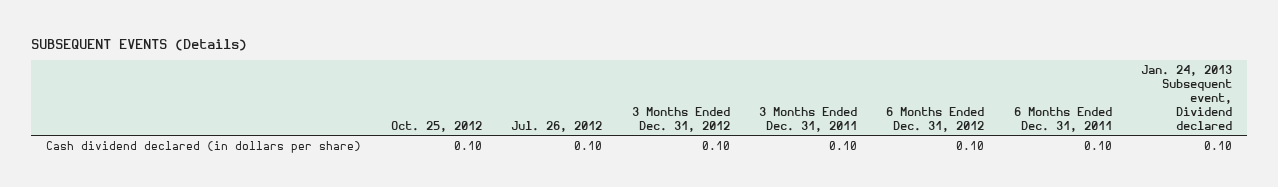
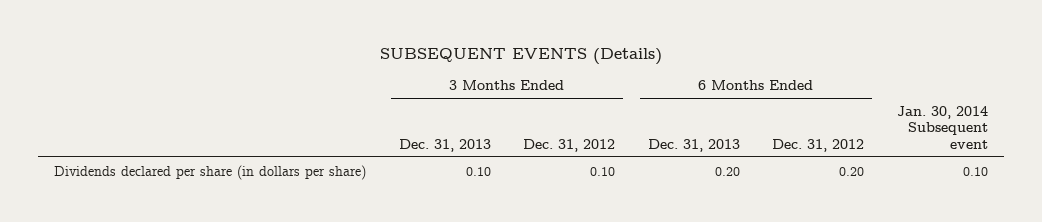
- | Oct. 25, 2012 | Jul. 26, 2012 | 3 Months Ended Dec. 31, 2012 | 3 Months Ended Dec. 31, 2011 | 6 Months Ended Dec. 31, 2012 | 6 Months Ended Dec. 31, 2011 | Jan. 24, 2013 Subsequent event, Dividend declared
+ | 3 Months Ended Dec. 31, 2013 | 3 Months Ended Dec. 31, 2012 | 6 Months Ended Dec. 31, 2013 | 6 Months Ended Dec. 31, 2012 | Jan. 30, 2014 Subsequent event
- Cash dividend declared (in dollars per share) | 0.10 | 0.10 | 0.10 | 0.10 | 0.10 | 0.10 | 0.10
+ Dividends declared per share (in dollars per share) | 0.10 | 0.10 | 0.20 | 0.20 | 0.10

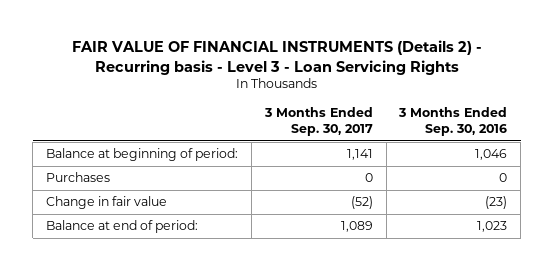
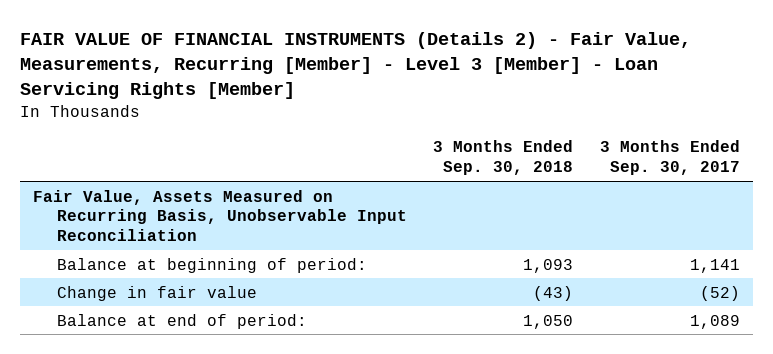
- FAIR VALUE OF FINANCIAL INSTRUMENTS (Details 2) - Recurring basis - Level 3 - Loan Servicing Rights
+ FAIR VALUE OF FINANCIAL INSTRUMENTS (Details 2) - Fair Value, Measurements, Recurring [Member] - Level 3 [Member] - Loan Servicing Rights [Member]
- | 3 Months Ended Sep. 30, 2017 | 3 Months Ended Sep. 30, 2016
+ | 3 Months Ended Sep. 30, 2018 | 3 Months Ended Sep. 30, 2017
+ Fair Value, Assets Measured on Recurring Basis, Unobservable Input Reconciliation
- Purchases | 0 | 0

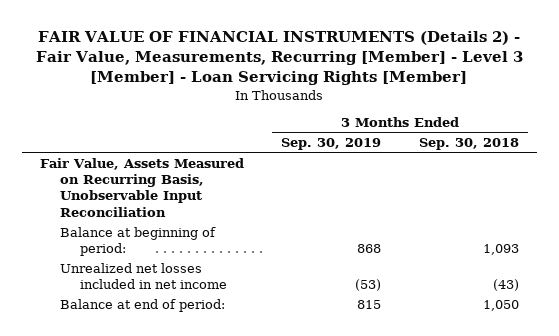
- | 3 Months Ended Sep. 30, 2018 | 3 Months Ended Sep. 30, 2017
+ | 3 Months Ended Sep. 30, 2019 | 3 Months Ended Sep. 30, 2018
- Change in fair value | (43) | (52)
+ Unrealized net losses included in net income | (53) | (43)

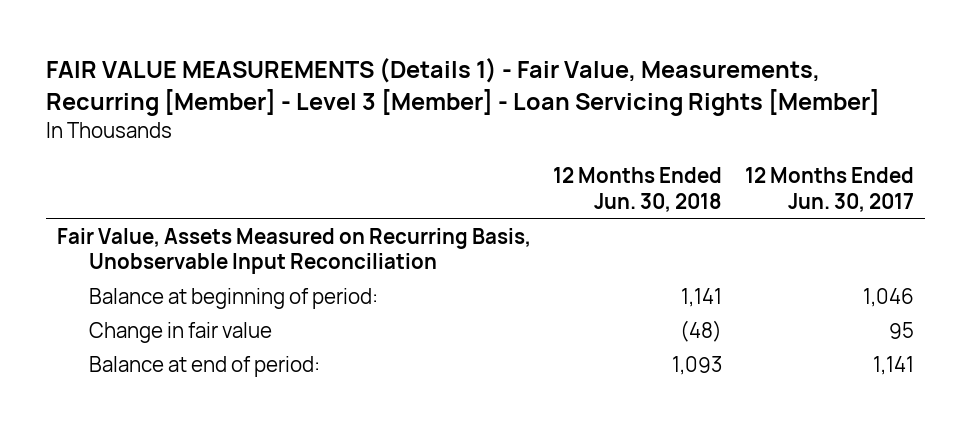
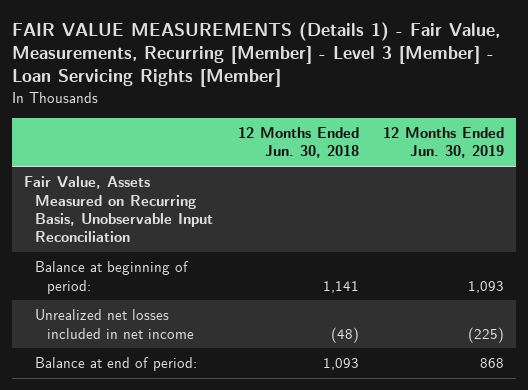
- | 12 Months Ended Jun. 30, 2018 | 12 Months Ended Jun. 30, 2017
+ | 12 Months Ended Jun. 30, 2018 | 12 Months Ended Jun. 30, 2019
- Change in fair value | (48) | 95
+ Unrealized net losses included in net income | (48) | (225)

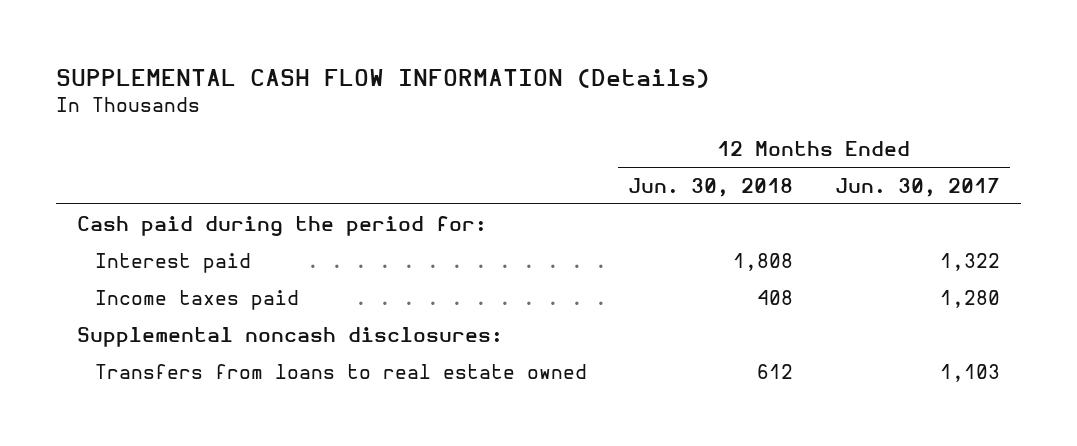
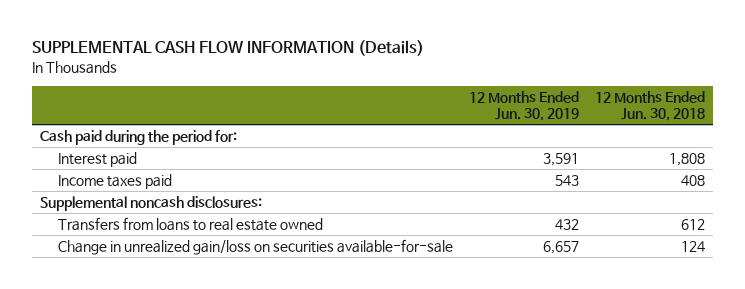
- | 12 Months Ended Jun. 30, 2018 | 12 Months Ended Jun. 30, 2017
+ | 12 Months Ended Jun. 30, 2019 | 12 Months Ended Jun. 30, 2018
+ Change in unrealized gain/loss on securities available-for-sale | 6,657 | 124

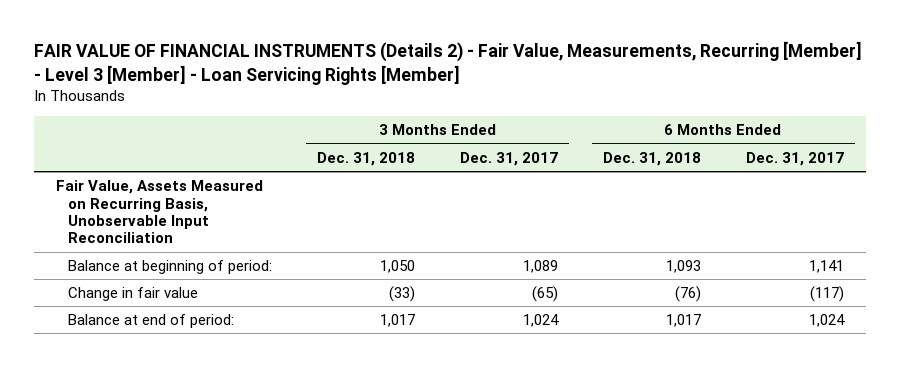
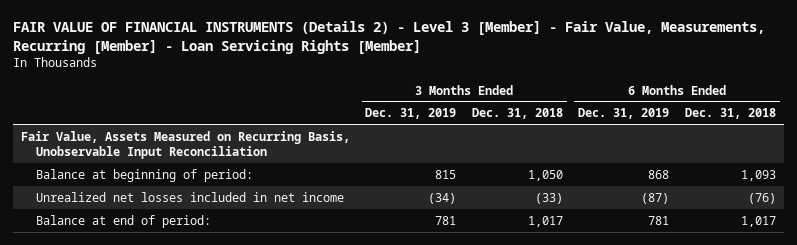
- FAIR VALUE OF FINANCIAL INSTRUMENTS (Details 2) - Fair Value, Measurements, Recurring [Member] - Level 3 [Member] - Loan Servicing Rights [Member]
+ FAIR VALUE OF FINANCIAL INSTRUMENTS (Details 2) - Level 3 [Member] - Fair Value, Measurements, Recurring [Member] - Loan Servicing Rights [Member]
- | 3 Months Ended Dec. 31, 2018 | 3 Months Ended Dec. 31, 2017 | 6 Months Ended Dec. 31, 2018 | 6 Months Ended Dec. 31, 2017
+ | 3 Months Ended Dec. 31, 2019 | 3 Months Ended Dec. 31, 2018 | 6 Months Ended Dec. 31, 2019 | 6 Months Ended Dec. 31, 2018
- Change in fair value | (33) | (65) | (76) | (117)
+ Unrealized net losses included in net income | (34) | (33) | (87) | (76)

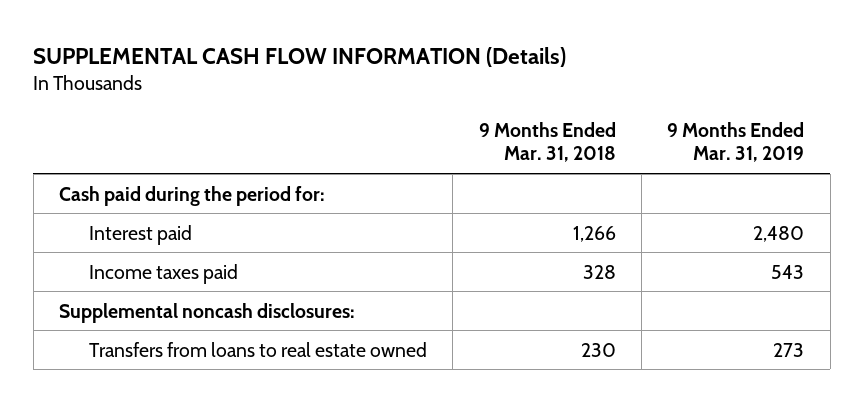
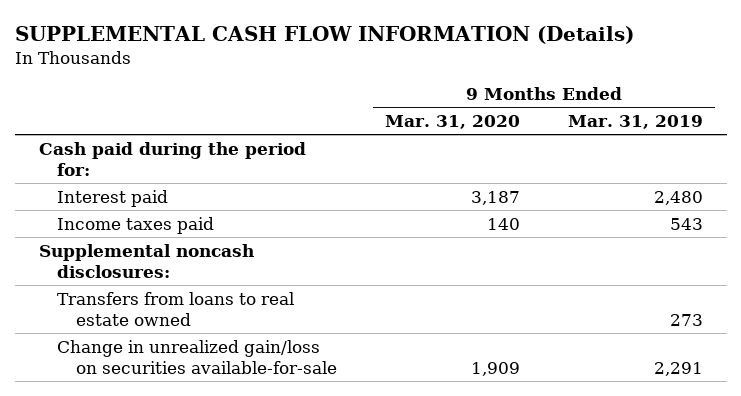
- | 9 Months Ended Mar. 31, 2018 | 9 Months Ended Mar. 31, 2019
+ | 9 Months Ended Mar. 31, 2020 | 9 Months Ended Mar. 31, 2019
+ Change in unrealized gain/loss on securities available-for-sale | 1,909 | 2,291

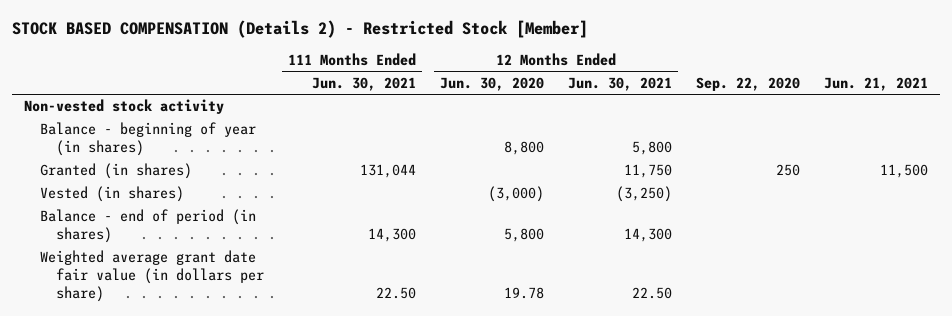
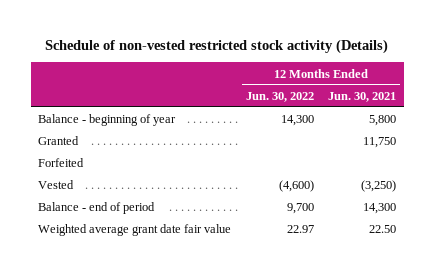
- STOCK BASED COMPENSATION (Details 2) - Restricted Stock [Member]
+ Schedule of non-vested restricted stock activity (Details)
- | 111 Months Ended Jun. 30, 2021 | 12 Months Ended Jun. 30, 2020 | 12 Months Ended Jun. 30, 2021 | Sep. 22, 2020 | Jun. 21, 2021
+ | 12 Months Ended Jun. 30, 2022 | 12 Months Ended Jun. 30, 2021
- Non-vested stock activity
- Balance - beginning of year (in shares) | | 8,800 | 5,800 | |
- Granted (in shares) | 131,044 | | 11,750 | 250 | 11,500
- Vested (in shares) | | (3,000) | (3,250) | |
- Balance - end of period (in shares) | 14,300 | 5,800 | 14,300 | |
- Weighted average grant date fair value (in dollars per share) | 22.50 | 19.78 | 22.50 | |
+ Balance - beginning of year | 14,300 | 5,800
+ Granted | | 11,750
+ Forfeited
+ Vested | (4,600) | (3,250)
+ Balance - end of period | 9,700 | 14,300
+ Weighted average grant date fair value | 22.97 | 22.50

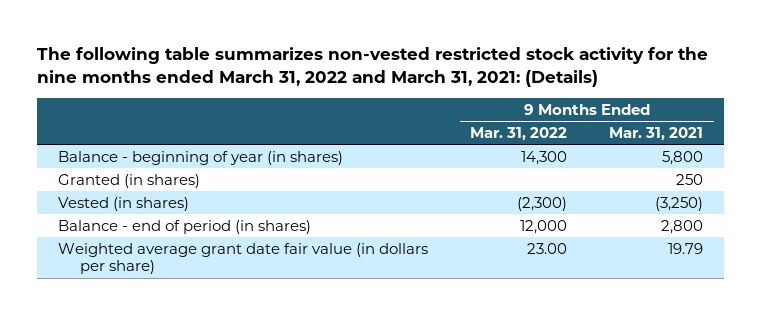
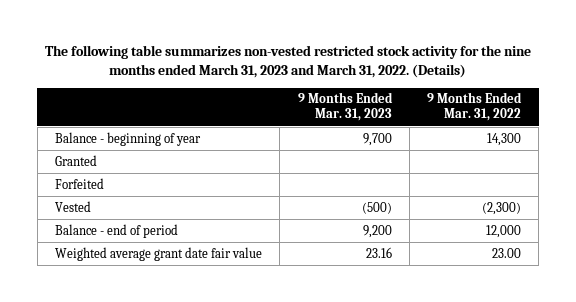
- The following table summarizes non-vested restricted stock activity for the nine months ended March 31, 2022 and March 31, 2021: (Details)
+ The following table summarizes non-vested restricted stock activity for the nine months ended March 31, 2023 and March 31, 2022. (Details)
- | 9 Months Ended Mar. 31, 2022 | 9 Months Ended Mar. 31, 2021
+ | 9 Months Ended Mar. 31, 2023 | 9 Months Ended Mar. 31, 2022
- Balance - beginning of year (in shares) | 14,300 | 5,800
- Granted (in shares) | | 250
- Vested (in shares) | (2,300) | (3,250)
- Balance - end of period (in shares) | 12,000 | 2,800
- Weighted average grant date fair value (in dollars per share) | 23.00 | 19.79
+ Balance - beginning of year | 9,700 | 14,300
+ Granted
+ Forfeited
+ Vested | (500) | (2,300)
+ Balance - end of period | 9,200 | 12,000
+ Weighted average grant date fair value | 23.16 | 23.00

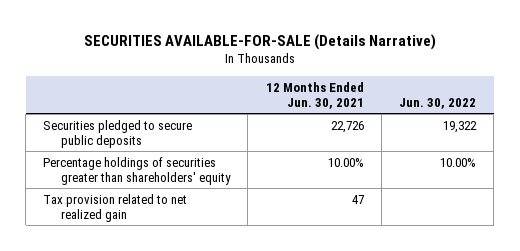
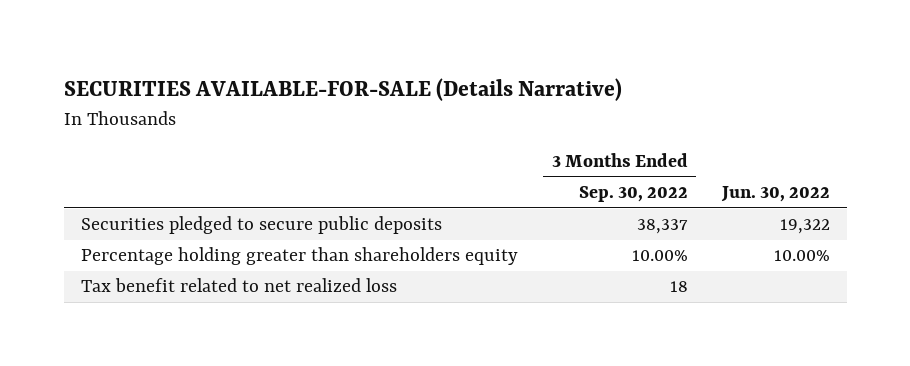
- | 12 Months Ended Jun. 30, 2021 | Jun. 30, 2022
+ | 3 Months Ended Sep. 30, 2022 | Jun. 30, 2022
- Percentage holdings of securities greater than shareholders' equity | 10.00% | 10.00%
- Tax provision related to net realized gain | 47 |
+ Percentage holding greater than shareholders equity | 10.00% | 10.00%
+ Tax benefit related to net realized loss | 18 |

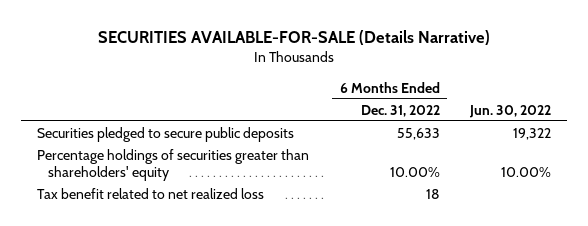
- | 3 Months Ended Sep. 30, 2022 | Jun. 30, 2022
+ | 6 Months Ended Dec. 31, 2022 | Jun. 30, 2022
- Percentage holding greater than shareholders equity | 10.00% | 10.00%
+ Percentage holdings of securities greater than shareholders' equity | 10.00% | 10.00%

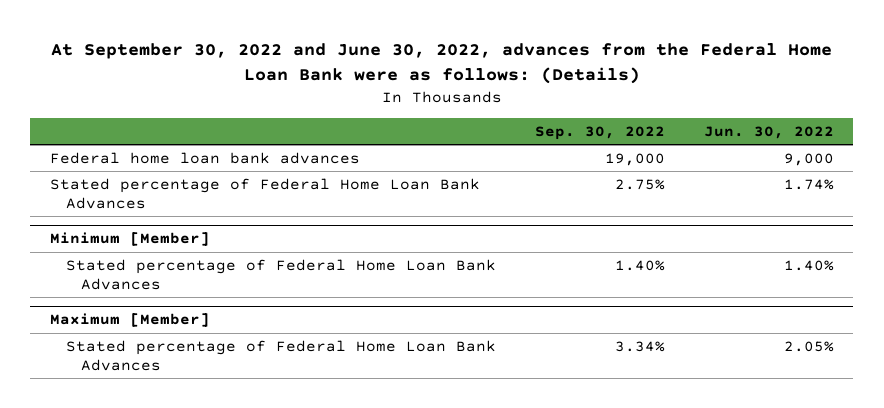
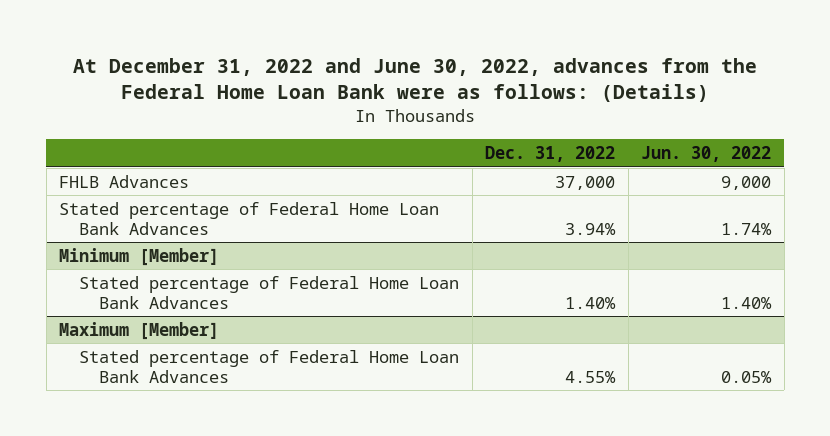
- At September 30, 2022 and June 30, 2022, advances from the Federal Home Loan Bank were as follows: (Details)
+ At December 31, 2022 and June 30, 2022, advances from the Federal Home Loan Bank were as follows: (Details)
- | Sep. 30, 2022 | Jun. 30, 2022
+ | Dec. 31, 2022 | Jun. 30, 2022
- Federal home loan bank advances | 19,000 | 9,000
+ FHLB Advances | 37,000 | 9,000
@ Maximum [Member]
- Stated percentage of Federal Home Loan Bank Advances | 3.34% | 2.05%
+ Stated percentage of Federal Home Loan Bank Advances | 4.55% | 0.05%

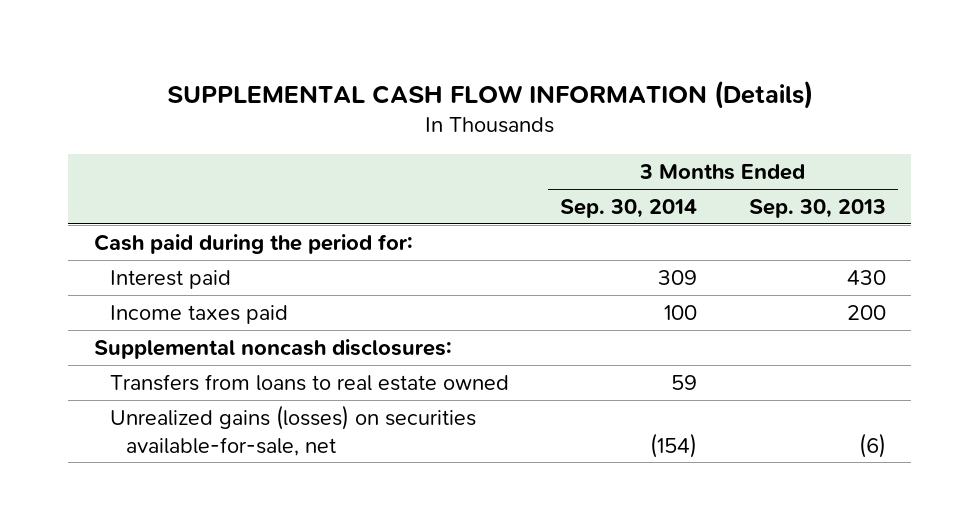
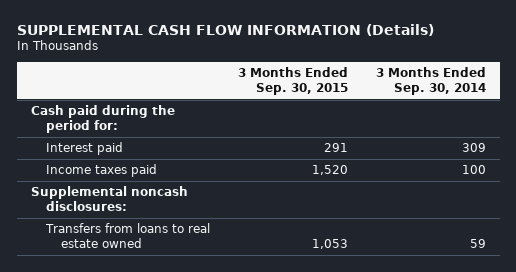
- | 3 Months Ended Sep. 30, 2014 | 3 Months Ended Sep. 30, 2013
+ | 3 Months Ended Sep. 30, 2015 | 3 Months Ended Sep. 30, 2014
- Unrealized gains (losses) on securities available-for-sale, net | (154) | (6)

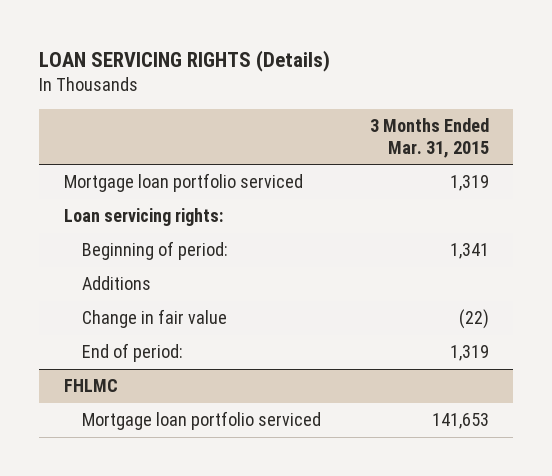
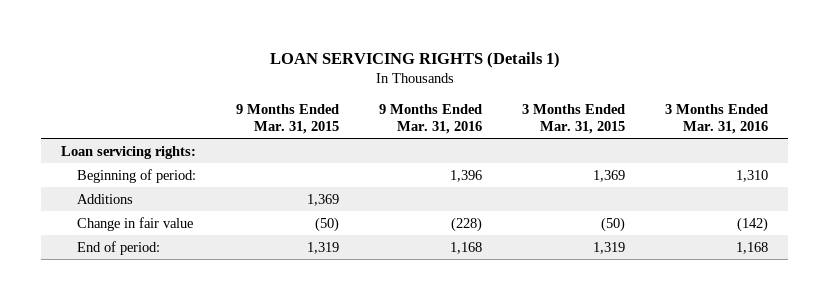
- LOAN SERVICING RIGHTS (Details)
+ LOAN SERVICING RIGHTS (Details 1)
- | 3 Months Ended Mar. 31, 2015
+ | 9 Months Ended Mar. 31, 2015 | 9 Months Ended Mar. 31, 2016 | 3 Months Ended Mar. 31, 2015 | 3 Months Ended Mar. 31, 2016
- Mortgage loan portfolio serviced | 1,319
- Beginning of period: | 1,341
+ Beginning of period: | | 1,396 | 1,369 | 1,310
- Change in fair value | (22)
+ Change in fair value | (50) | (228) | (50) | (142)
- FHLMC
- Mortgage loan portfolio serviced | 141,653

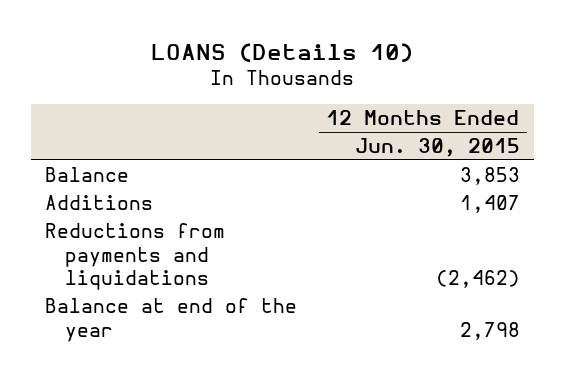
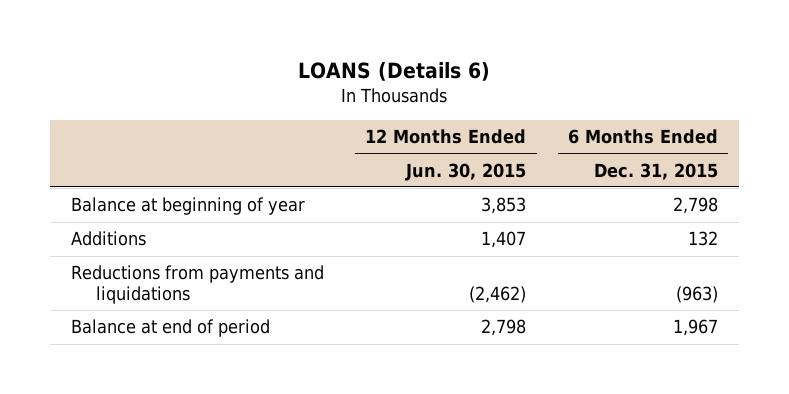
- LOANS (Details 10)
+ LOANS (Details 6)
- | 12 Months Ended Jun. 30, 2015
+ | 12 Months Ended Jun. 30, 2015 | 6 Months Ended Dec. 31, 2015
- Balance | 3,853
+ Balance at beginning of year | 3,853 | 2,798
- Balance at end of the year | 2,798
+ Balance at end of period | 2,798 | 1,967

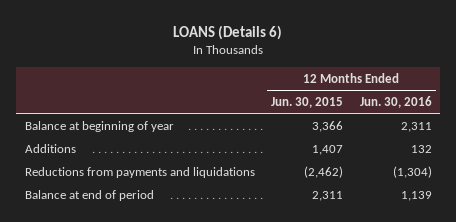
- | 12 Months Ended Jun. 30, 2015 | 6 Months Ended Dec. 31, 2015
+ | 12 Months Ended Jun. 30, 2015 | 12 Months Ended Jun. 30, 2016
- Balance at beginning of year | 3,853 | 2,798
+ Balance at beginning of year | 3,366 | 2,311
- Balance at end of period | 2,798 | 1,967
+ Balance at end of period | 2,311 | 1,139

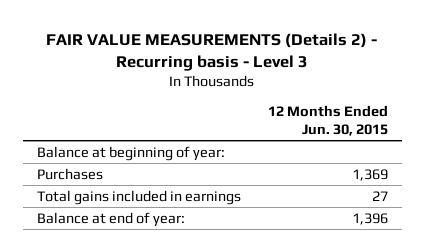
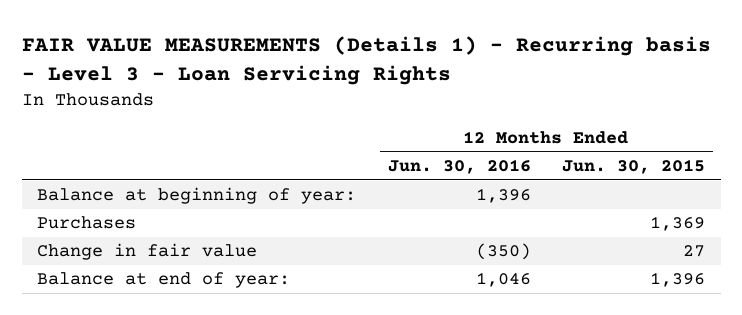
- FAIR VALUE MEASUREMENTS (Details 2) - Recurring basis - Level 3
+ FAIR VALUE MEASUREMENTS (Details 1) - Recurring basis - Level 3 - Loan Servicing Rights
- | 12 Months Ended Jun. 30, 2015
+ | 12 Months Ended Jun. 30, 2016 | 12 Months Ended Jun. 30, 2015
- Total gains included in earnings | 27
+ Change in fair value | (350) | 27

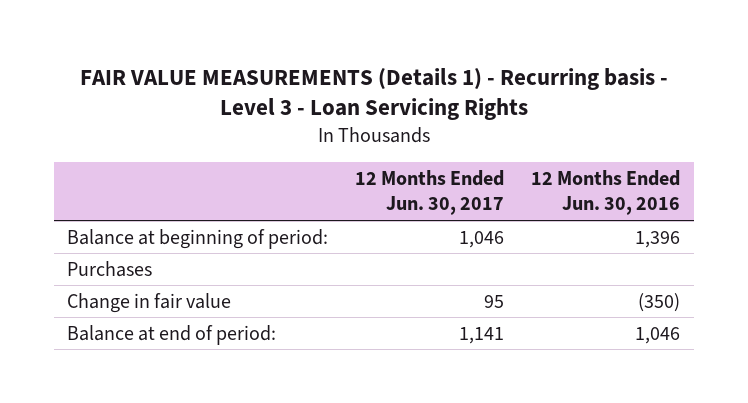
- | 12 Months Ended Jun. 30, 2016 | 12 Months Ended Jun. 30, 2015
+ | 12 Months Ended Jun. 30, 2017 | 12 Months Ended Jun. 30, 2016
- Balance at beginning of year: | 1,396 |
+ Balance at beginning of period: | 1,046 | 1,396
- Balance at end of year: | 1,046 | 1,396
+ Balance at end of period: | 1,141 | 1,046

